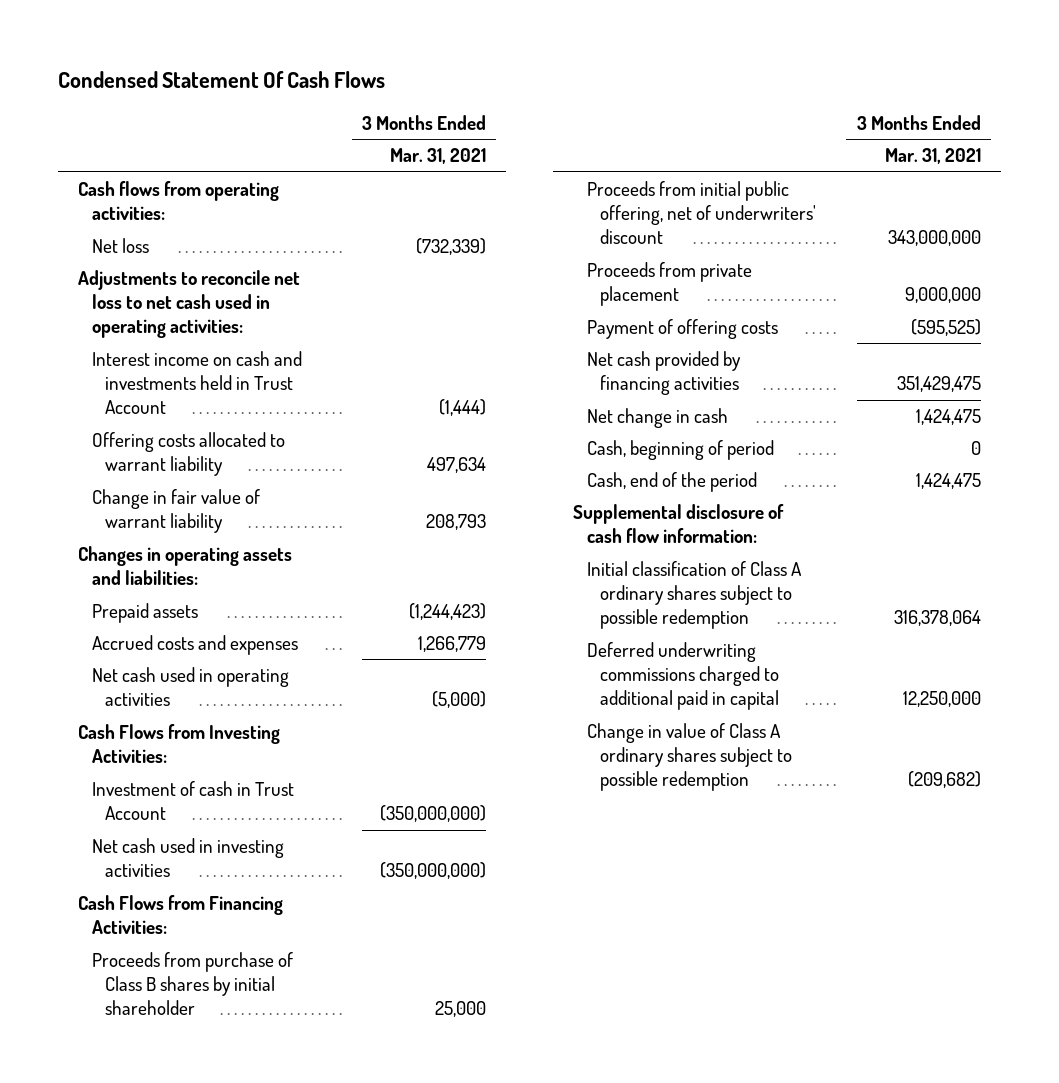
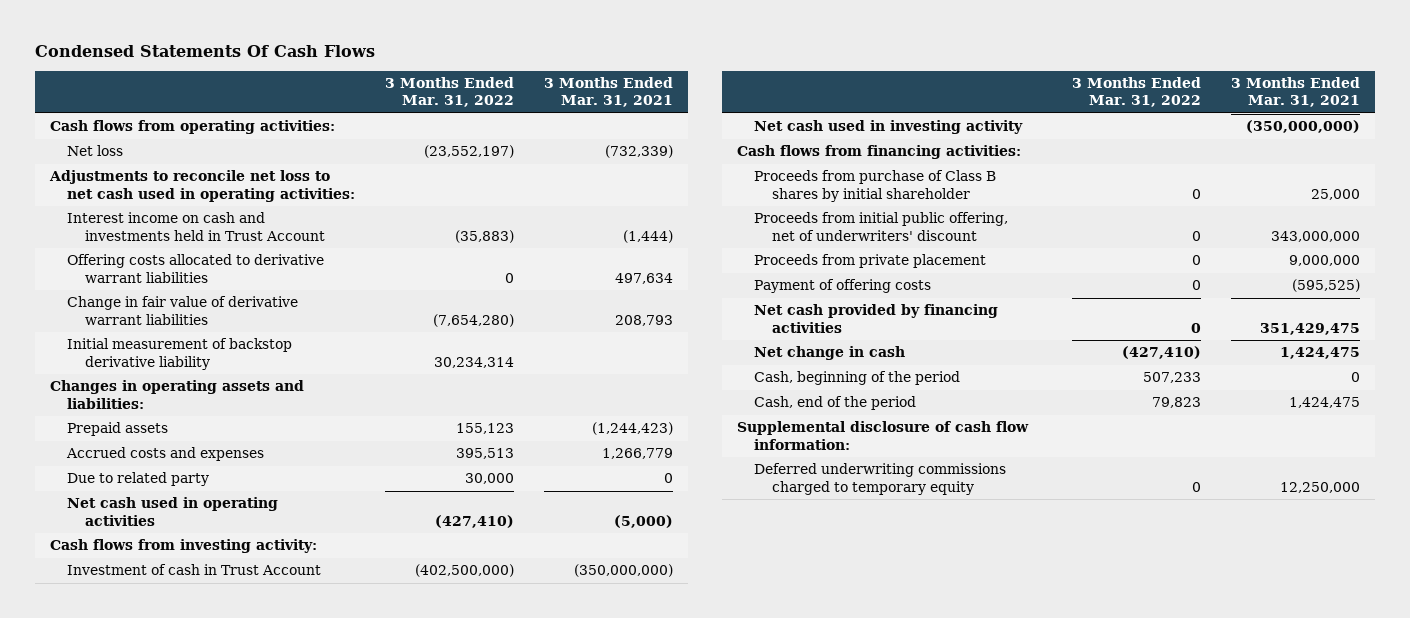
- Condensed Statement Of Cash Flows
+ Condensed Statements Of Cash Flows
- | 3 Months Ended Mar. 31, 2021
+ | 3 Months Ended Mar. 31, 2022 | 3 Months Ended Mar. 31, 2021
- Offering costs allocated to warrant liability | 497,634
- Change in fair value of warrant liability | 208,793
+ Offering costs allocated to derivative warrant liabilities | 0 | 497,634
+ Change in fair value of derivative warrant liabilities | (7,654,280) | 208,793
+ Initial measurement of backstop derivative liability | 30,234,314 |
+ Due to related party | 30,000 | 0
- Cash Flows from Investing Activities:
+ Cash flows from investing activity:
- Net cash used in investing activities | (350,000,000)
- Cash Flows from Financing Activities:
+ Net cash used in investing activity | | (350,000,000)
+ Cash flows from financing activities:
- Cash, beginning of period | 0
+ Cash, beginning of the period | 507,233 | 0
- Initial classification of Class A ordinary shares subject to possible redemption | 316,378,064
- Deferred underwriting commissions charged to additional paid in capital | 12,250,000
- Change in value of Class A ordinary shares subject to possible redemption | (209,682)
+ Deferred underwriting commissions charged to temporary equity | 0 | 12,250,000

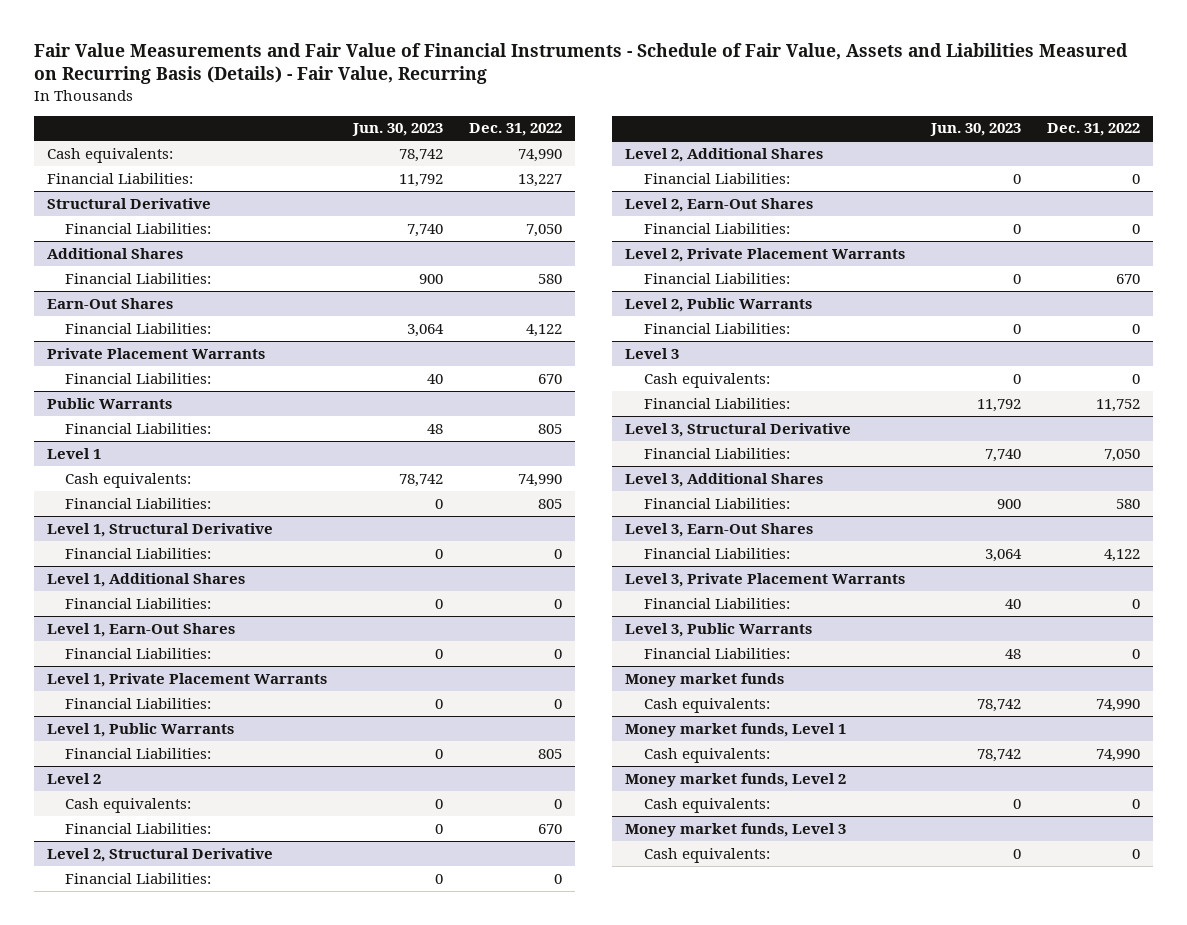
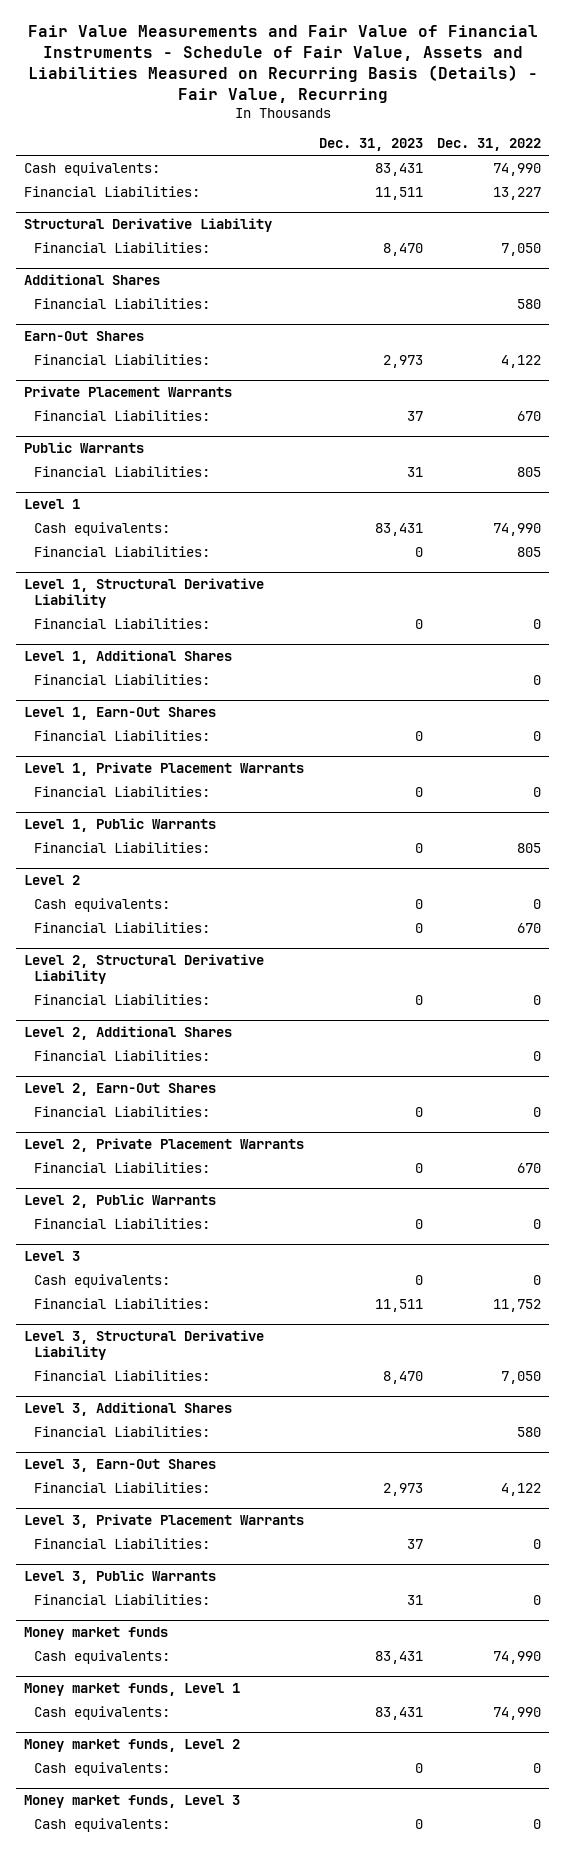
- | Jun. 30, 2023 | Dec. 31, 2022
+ | Dec. 31, 2023 | Dec. 31, 2022
- Structural Derivative
+ Structural Derivative Liability
- Level 1, Structural Derivative
+ Level 1, Structural Derivative Liability
- Level 2, Structural Derivative
+ Level 2, Structural Derivative Liability
- Level 3, Structural Derivative
+ Level 3, Structural Derivative Liability

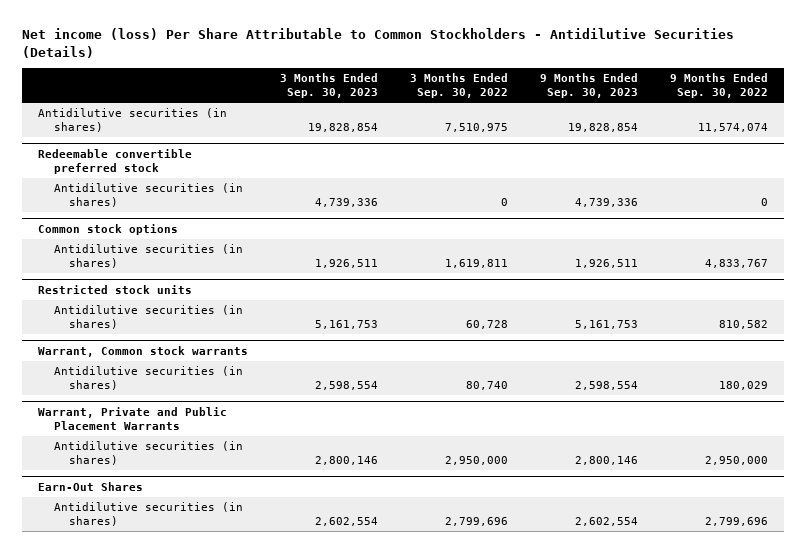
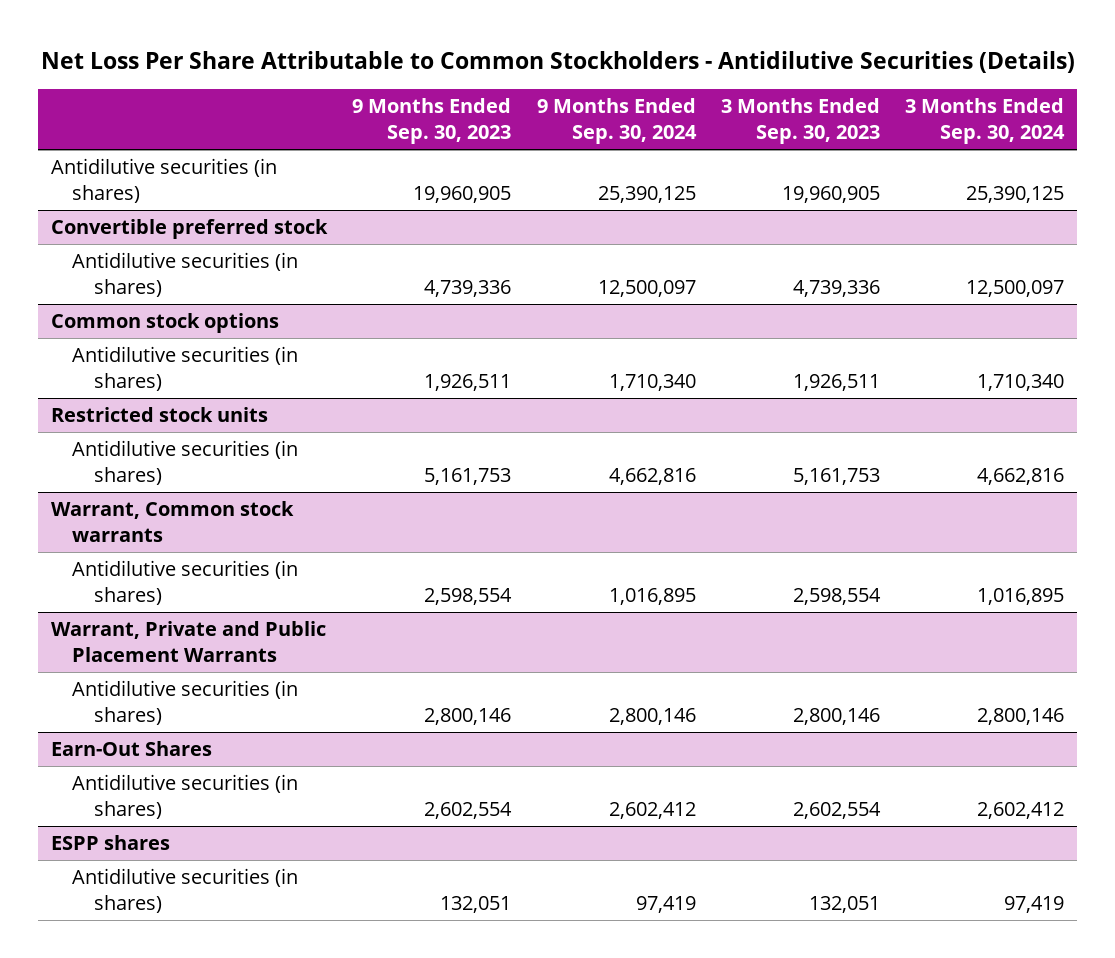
- Net income (loss) Per Share Attributable to Common Stockholders - Antidilutive Securities (Details)
+ Net Loss Per Share Attributable to Common Stockholders - Antidilutive Securities (Details)
- | 3 Months Ended Sep. 30, 2023 | 3 Months Ended Sep. 30, 2022 | 9 Months Ended Sep. 30, 2023 | 9 Months Ended Sep. 30, 2022
+ | 9 Months Ended Sep. 30, 2023 | 9 Months Ended Sep. 30, 2024 | 3 Months Ended Sep. 30, 2023 | 3 Months Ended Sep. 30, 2024
- Antidilutive securities (in shares) | 19,828,854 | 7,510,975 | 19,828,854 | 11,574,074
- Redeemable convertible preferred stock
+ Antidilutive securities (in shares) | 19,960,905 | 25,390,125 | 19,960,905 | 25,390,125
+ Convertible preferred stock
+ ESPP shares
+ Antidilutive securities (in shares) | 132,051 | 97,419 | 132,051 | 97,419

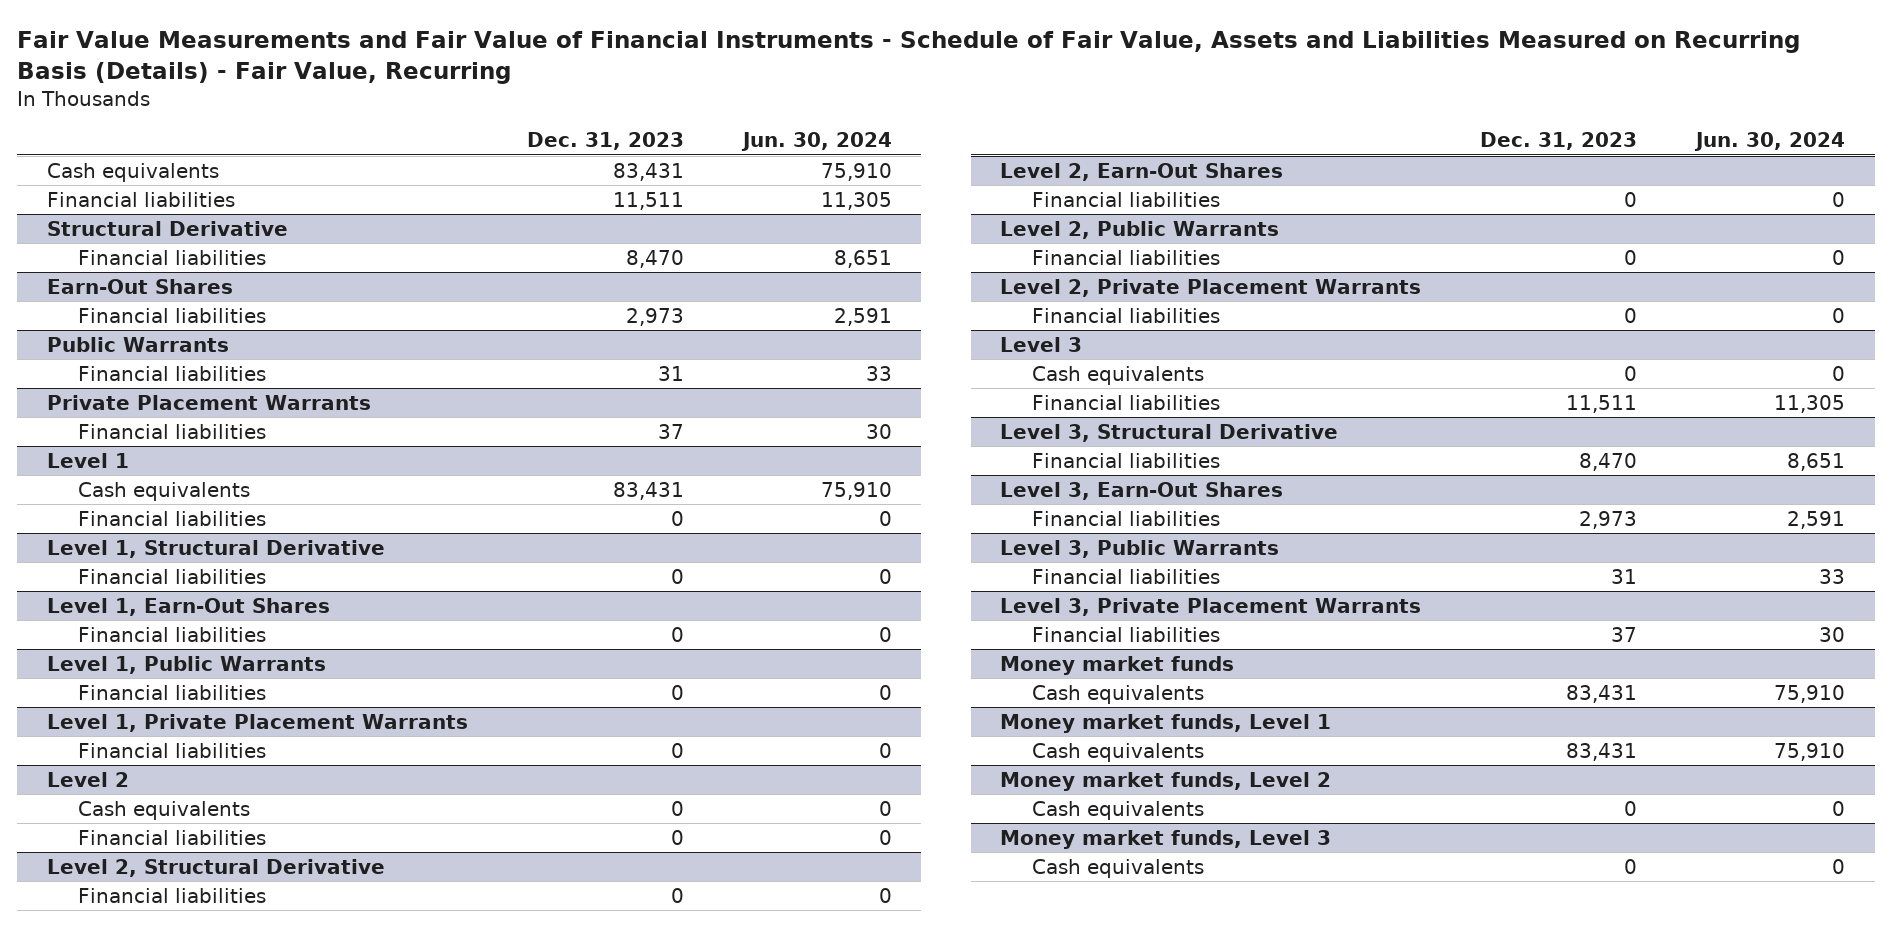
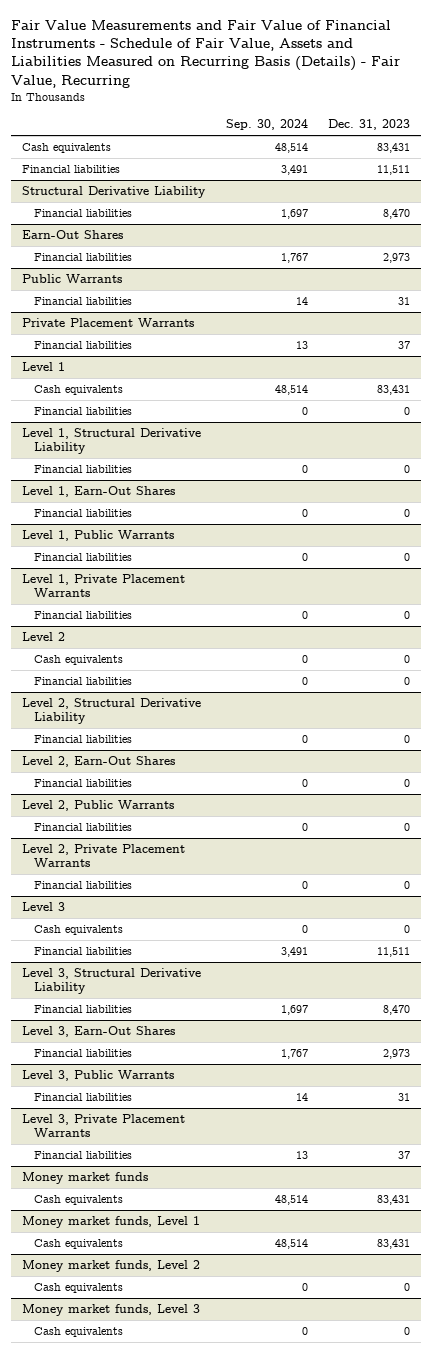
- | Dec. 31, 2023 | Jun. 30, 2024
+ | Sep. 30, 2024 | Dec. 31, 2023
- Structural Derivative
+ Structural Derivative Liability
- Level 1, Structural Derivative
+ Level 1, Structural Derivative Liability
- Level 2, Structural Derivative
+ Level 2, Structural Derivative Liability
- Level 3, Structural Derivative
+ Level 3, Structural Derivative Liability

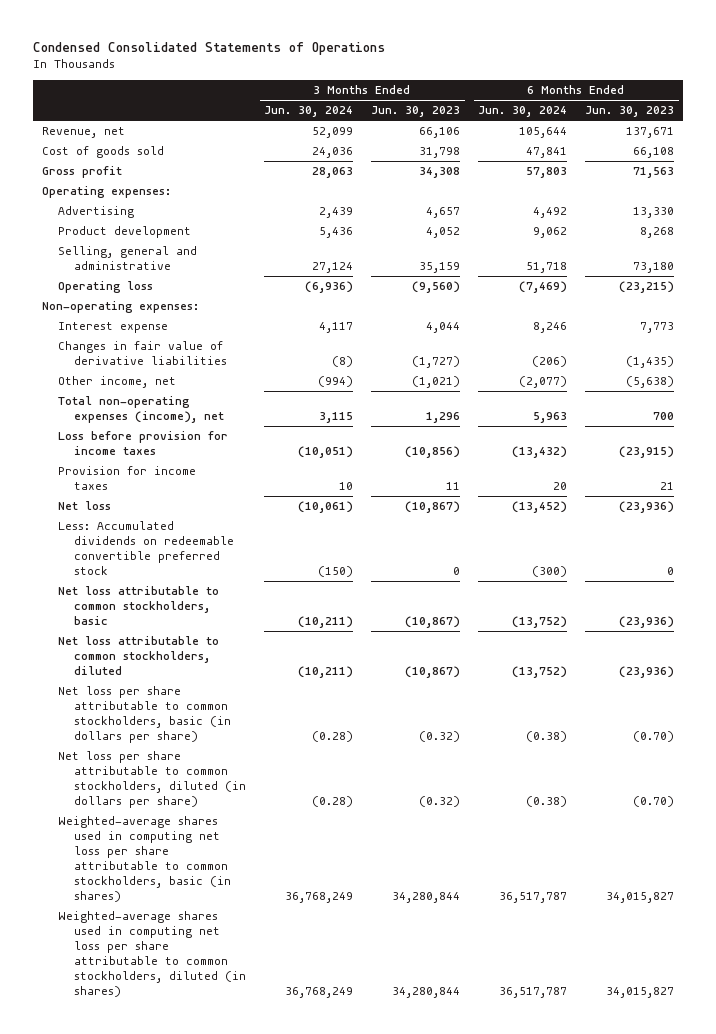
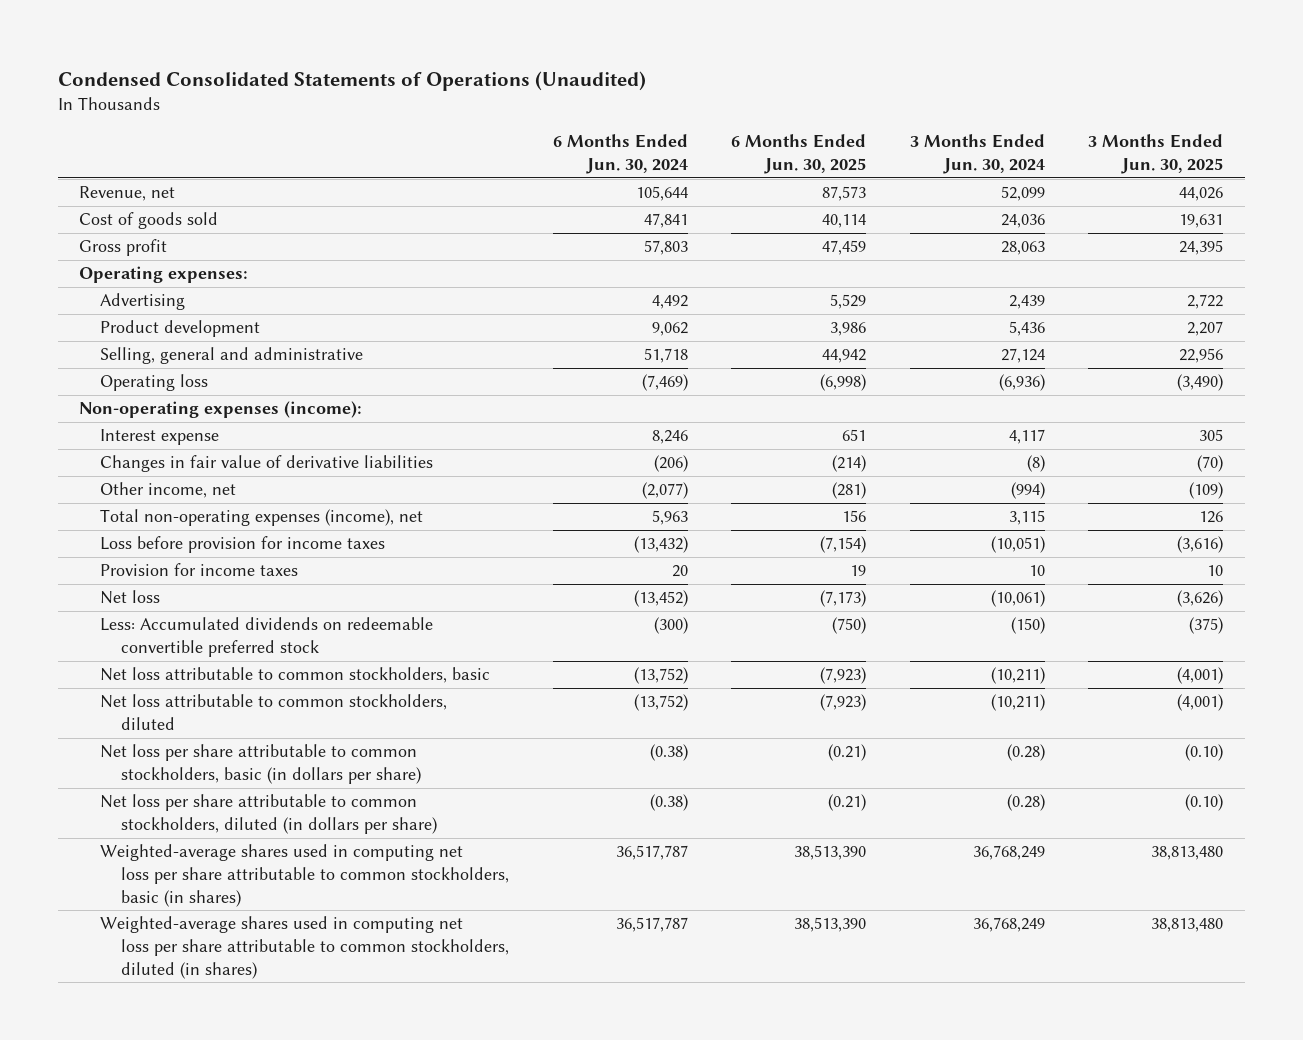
- Condensed Consolidated Statements of Operations
+ Condensed Consolidated Statements of Operations (Unaudited)
- | 3 Months Ended Jun. 30, 2024 | 3 Months Ended Jun. 30, 2023 | 6 Months Ended Jun. 30, 2024 | 6 Months Ended Jun. 30, 2023
+ | 6 Months Ended Jun. 30, 2024 | 6 Months Ended Jun. 30, 2025 | 3 Months Ended Jun. 30, 2024 | 3 Months Ended Jun. 30, 2025
- Non-operating expenses:
+ Non-operating expenses (income):

